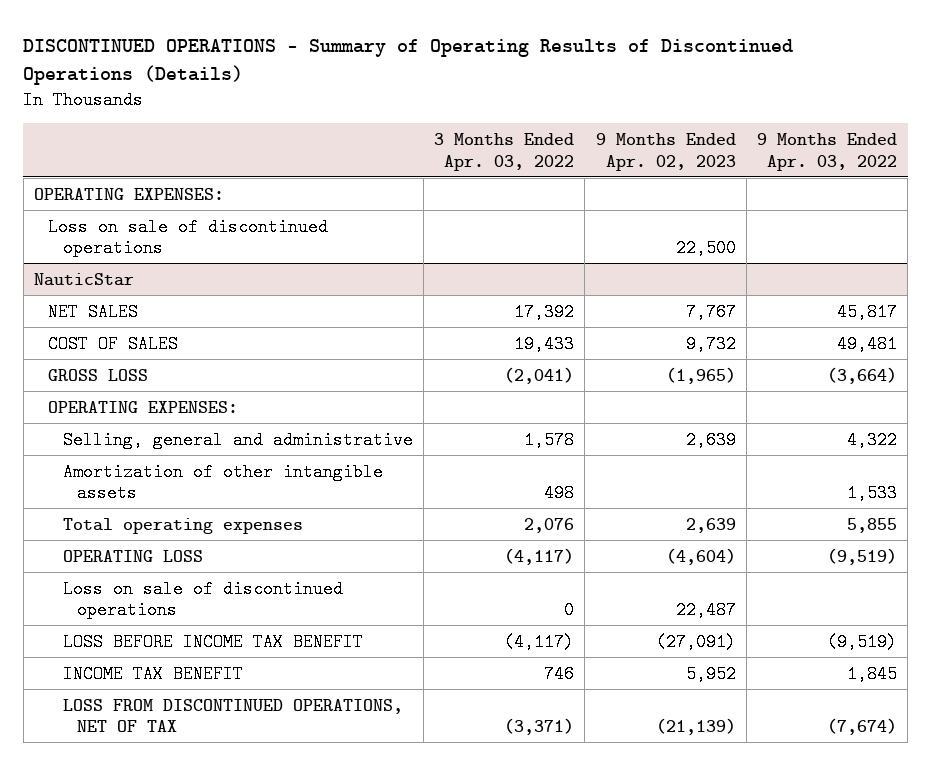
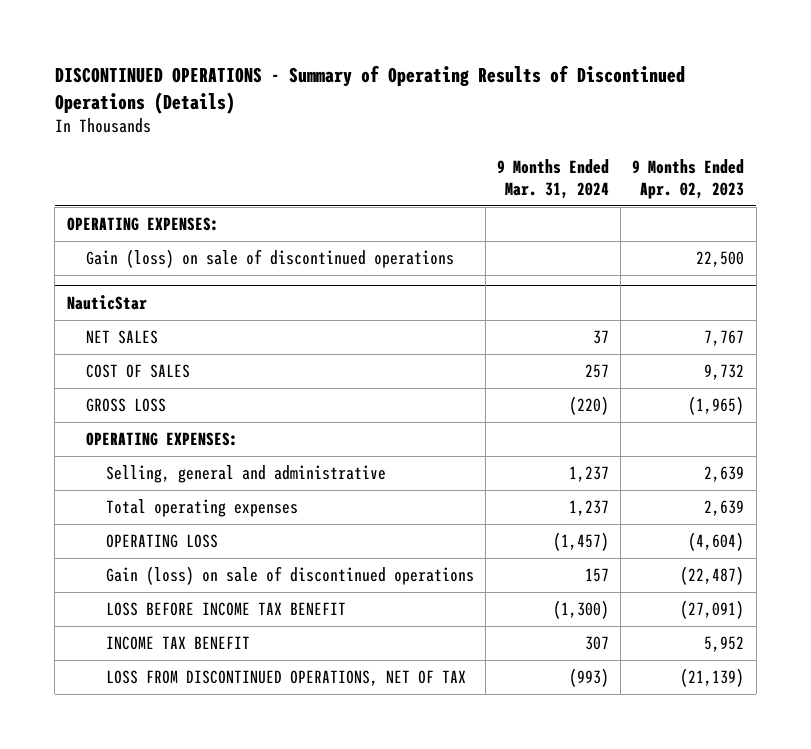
- | 3 Months Ended Apr. 03, 2022 | 9 Months Ended Apr. 02, 2023 | 9 Months Ended Apr. 03, 2022
+ | 9 Months Ended Mar. 31, 2024 | 9 Months Ended Apr. 02, 2023
- Loss on sale of discontinued operations | | 22,500 |
+ Gain (loss) on sale of discontinued operations | | 22,500
@ NauticStar
- Amortization of other intangible assets | 498 | | 1,533
- Loss on sale of discontinued operations | 0 | 22,487 |
+ Gain (loss) on sale of discontinued operations | 157 | (22,487)

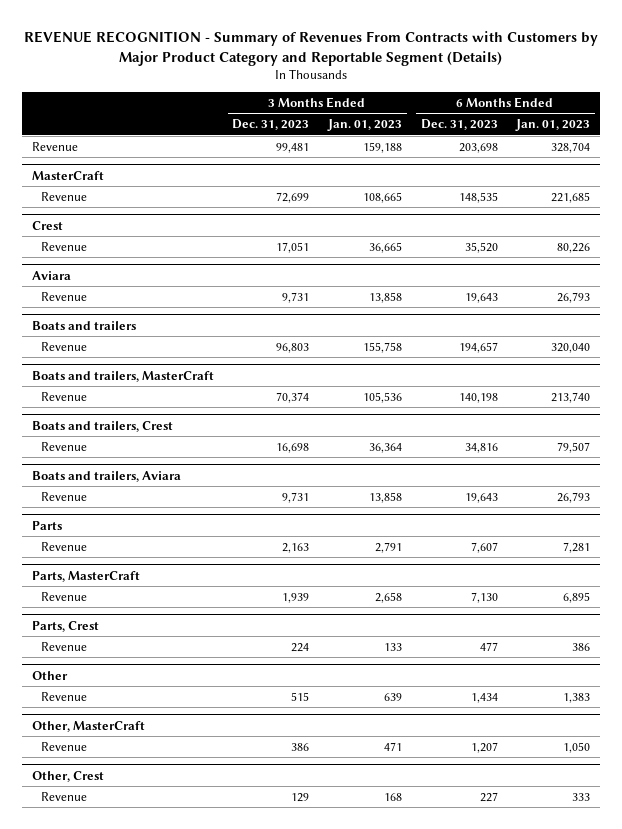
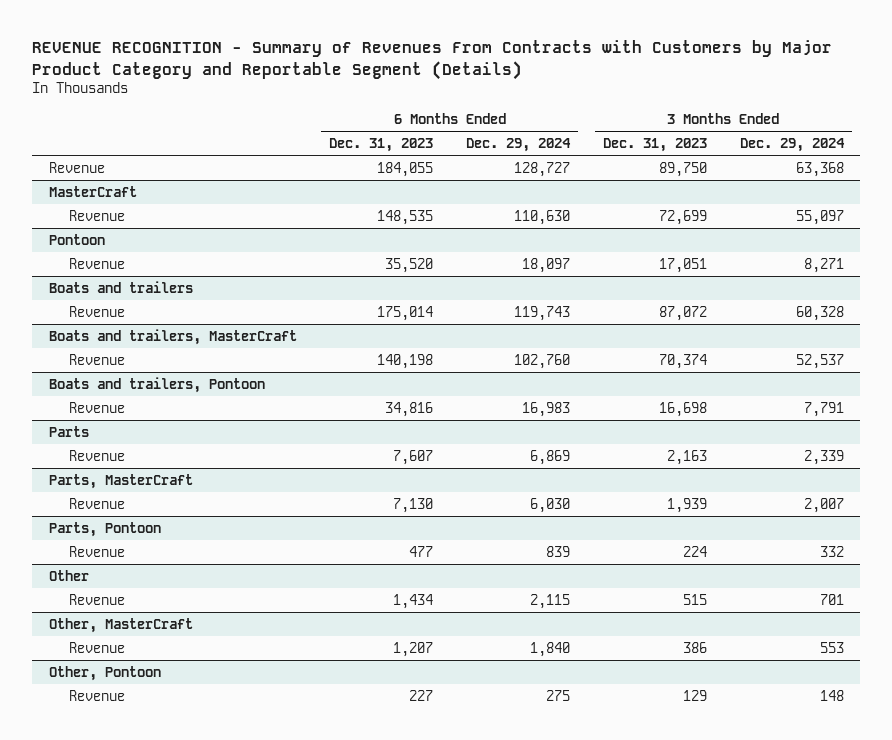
- | 3 Months Ended Dec. 31, 2023 | 3 Months Ended Jan. 01, 2023 | 6 Months Ended Dec. 31, 2023 | 6 Months Ended Jan. 01, 2023
+ | 6 Months Ended Dec. 31, 2023 | 6 Months Ended Dec. 29, 2024 | 3 Months Ended Dec. 31, 2023 | 3 Months Ended Dec. 29, 2024
- Revenue | 99,481 | 159,188 | 203,698 | 328,704
+ Revenue | 184,055 | 128,727 | 89,750 | 63,368
- Crest
+ Pontoon
- Aviara
- Revenue | 9,731 | 13,858 | 19,643 | 26,793
@ Boats and trailers
- Revenue | 96,803 | 155,758 | 194,657 | 320,040
+ Revenue | 175,014 | 119,743 | 87,072 | 60,328
- Boats and trailers, Crest
+ Boats and trailers, Pontoon
- Boats and trailers, Aviara
- Revenue | 9,731 | 13,858 | 19,643 | 26,793
- Parts, Crest
+ Parts, Pontoon
- Other, Crest
+ Other, Pontoon

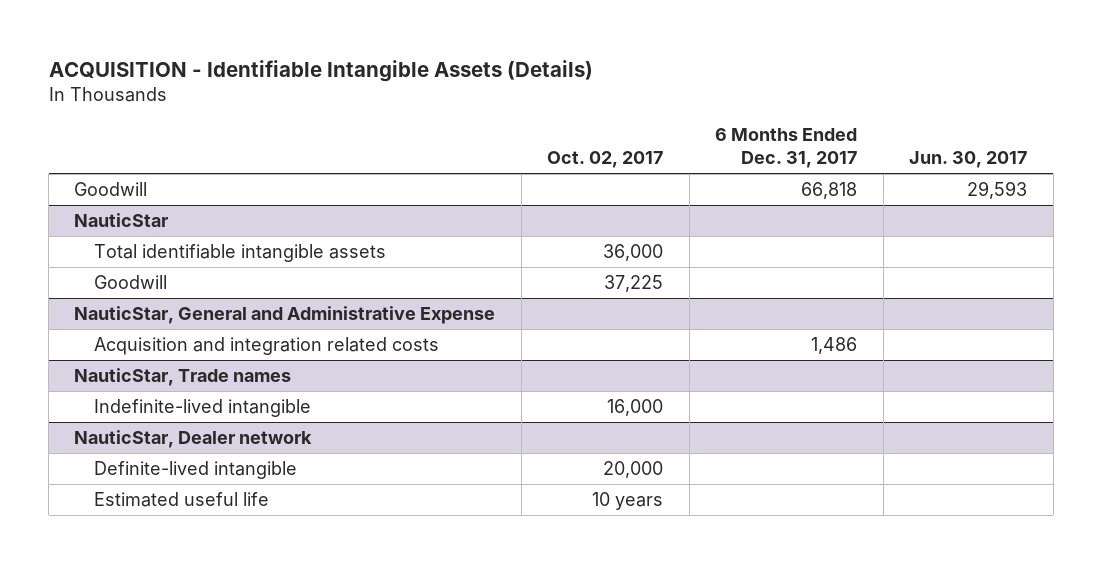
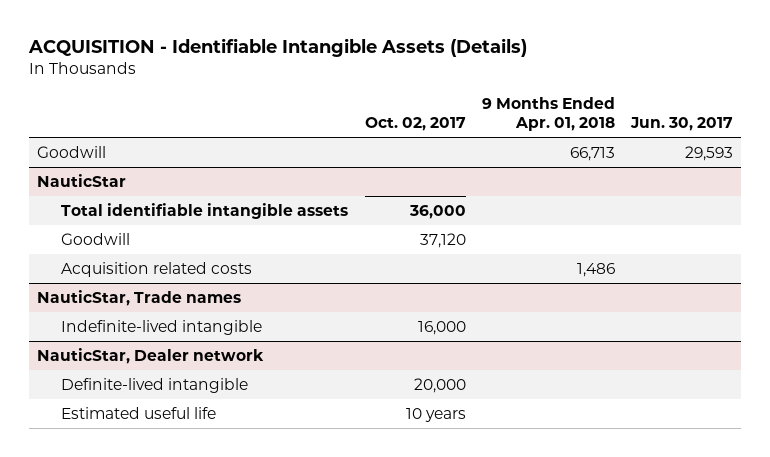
- | Oct. 02, 2017 | 6 Months Ended Dec. 31, 2017 | Jun. 30, 2017
+ | Oct. 02, 2017 | 9 Months Ended Apr. 01, 2018 | Jun. 30, 2017
@ NauticStar
- Goodwill | 37,225 | |
- NauticStar, General and Administrative Expense
- Acquisition and integration related costs | | 1,486 |
@ NauticStar
+ Goodwill | 37,120 | |
+ Acquisition related costs | | 1,486 |

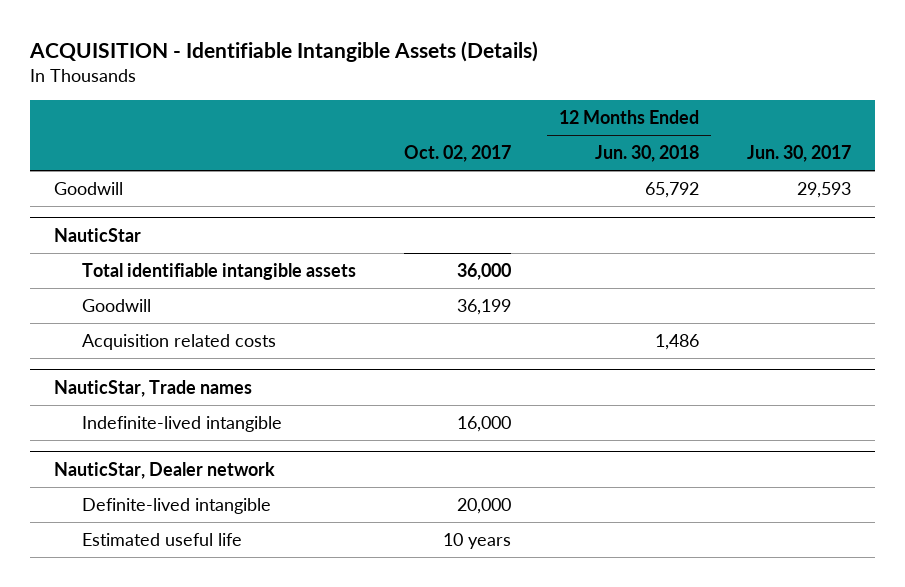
- | Oct. 02, 2017 | 9 Months Ended Apr. 01, 2018 | Jun. 30, 2017
+ | Oct. 02, 2017 | 12 Months Ended Jun. 30, 2018 | Jun. 30, 2017
@ NauticStar
- Goodwill | 37,120 | |
+ Goodwill | 36,199 | |

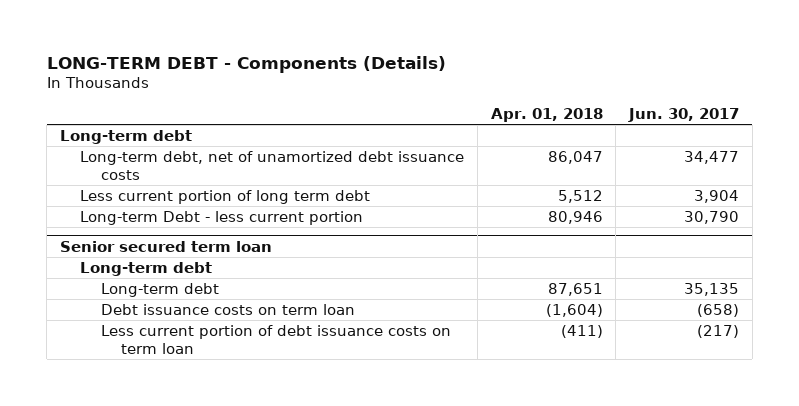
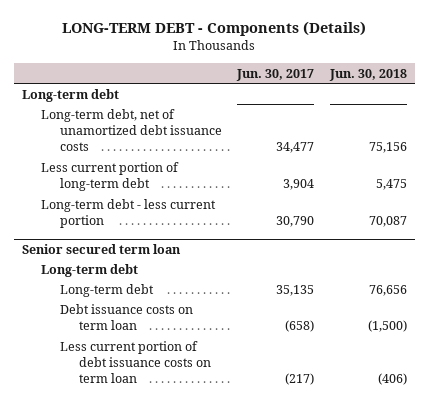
- | Apr. 01, 2018 | Jun. 30, 2017
+ | Jun. 30, 2017 | Jun. 30, 2018
- Less current portion of long term debt | 5,512 | 3,904
- Long-term Debt - less current portion | 80,946 | 30,790
+ Less current portion of long-term debt | 3,904 | 5,475
+ Long-term debt - less current portion | 30,790 | 70,087

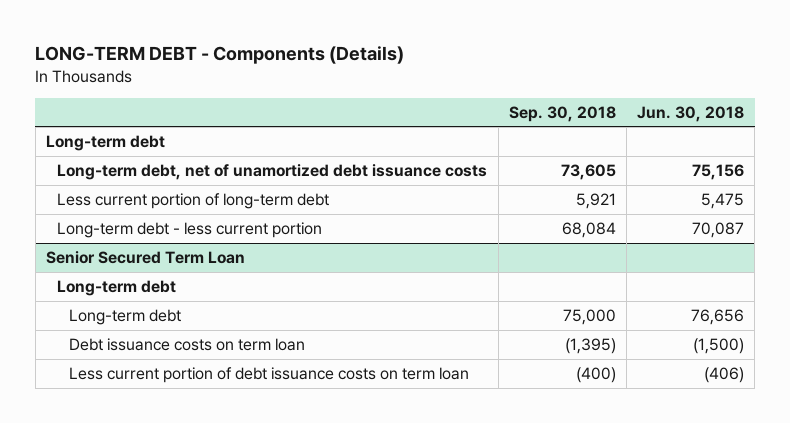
- | Jun. 30, 2017 | Jun. 30, 2018
+ | Sep. 30, 2018 | Jun. 30, 2018
- Senior secured term loan
+ Senior Secured Term Loan

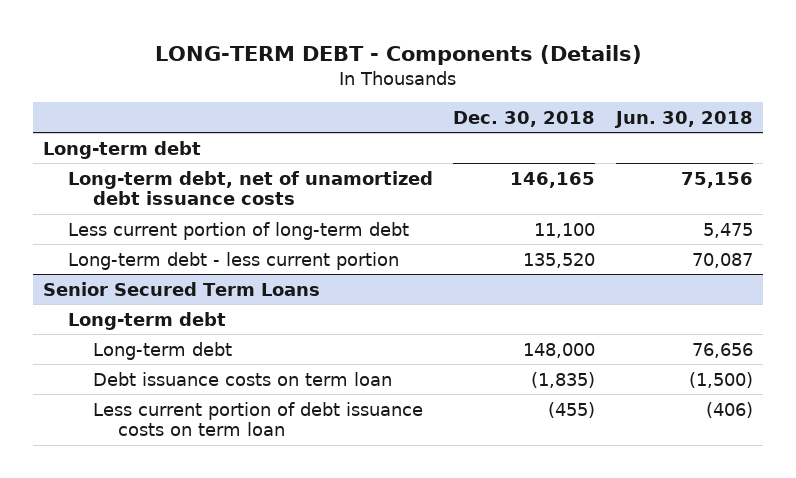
- | Sep. 30, 2018 | Jun. 30, 2018
+ | Dec. 30, 2018 | Jun. 30, 2018
- Senior Secured Term Loan
+ Senior Secured Term Loans

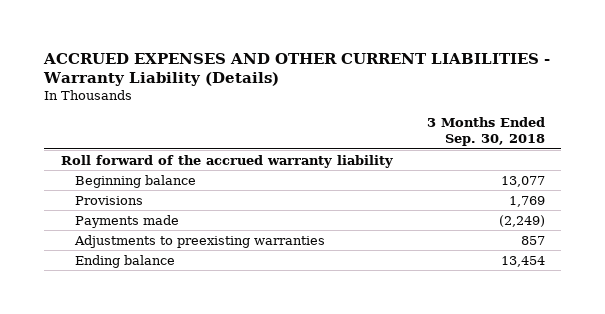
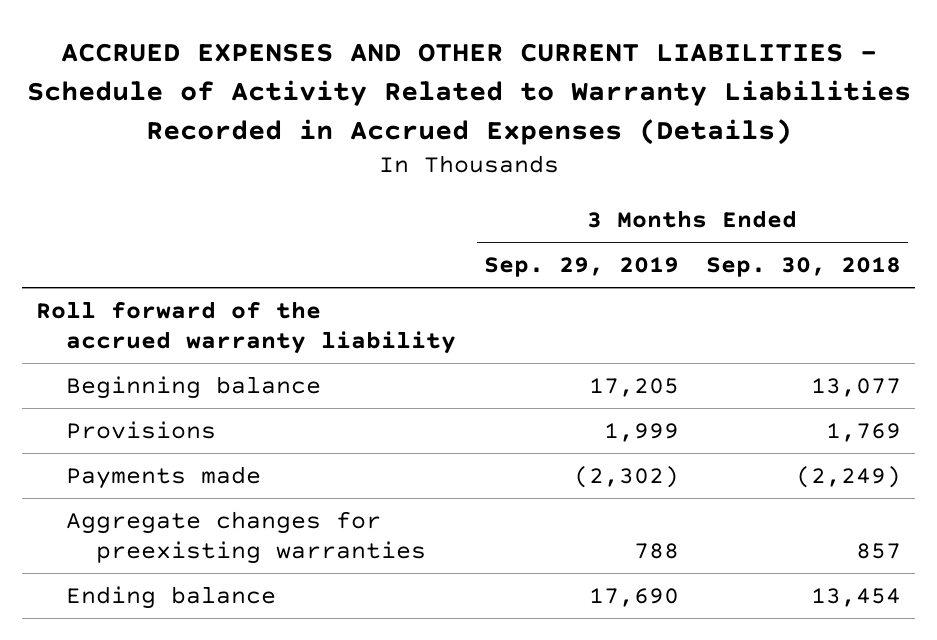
- ACCRUED EXPENSES AND OTHER CURRENT LIABILITIES - Warranty Liability (Details)
+ ACCRUED EXPENSES AND OTHER CURRENT LIABILITIES - Schedule of Activity Related to Warranty Liabilities Recorded in Accrued Expenses (Details)
- | 3 Months Ended Sep. 30, 2018
+ | 3 Months Ended Sep. 29, 2019 | 3 Months Ended Sep. 30, 2018
- Adjustments to preexisting warranties | 857
+ Aggregate changes for preexisting warranties | 788 | 857

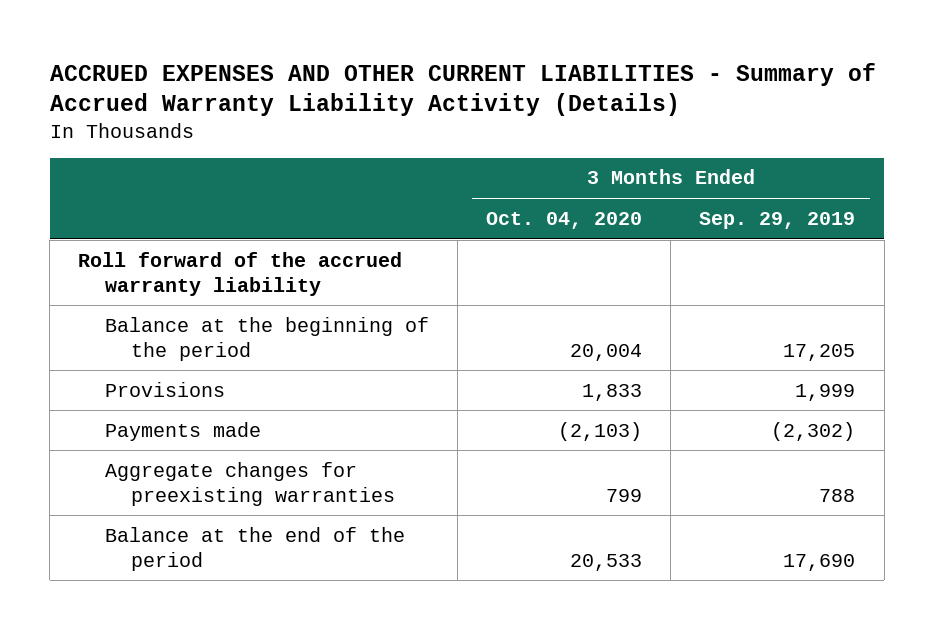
- ACCRUED EXPENSES AND OTHER CURRENT LIABILITIES - Schedule of Activity Related to Warranty Liabilities Recorded in Accrued Expenses (Details)
+ ACCRUED EXPENSES AND OTHER CURRENT LIABILITIES - Summary of Accrued Warranty Liability Activity (Details)
- | 3 Months Ended Sep. 29, 2019 | 3 Months Ended Sep. 30, 2018
+ | 3 Months Ended Oct. 04, 2020 | 3 Months Ended Sep. 29, 2019
- Beginning balance | 17,205 | 13,077
+ Balance at the beginning of the period | 20,004 | 17,205
- Ending balance | 17,690 | 13,454
+ Balance at the end of the period | 20,533 | 17,690

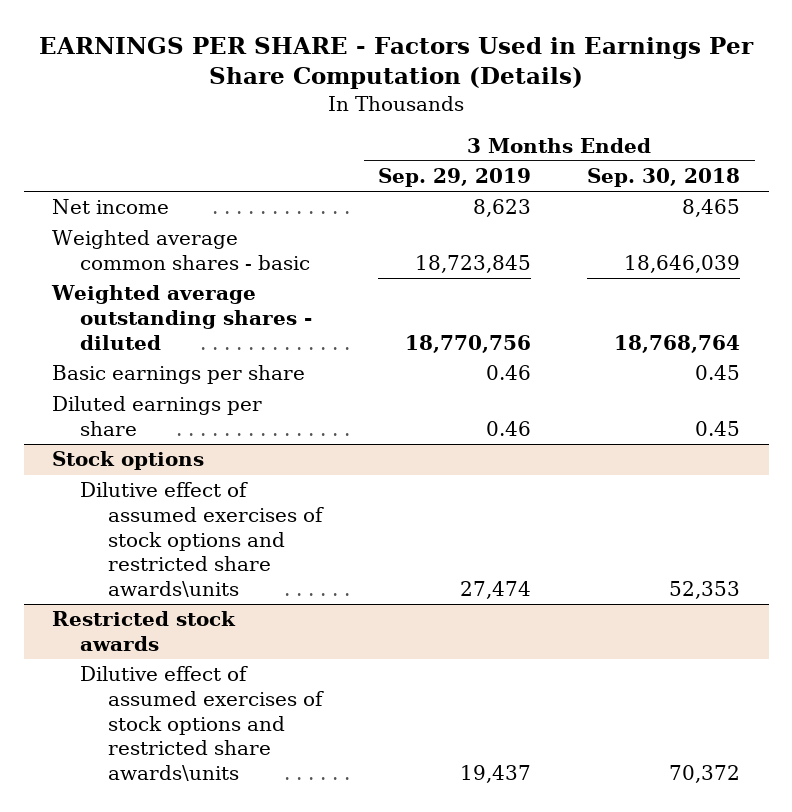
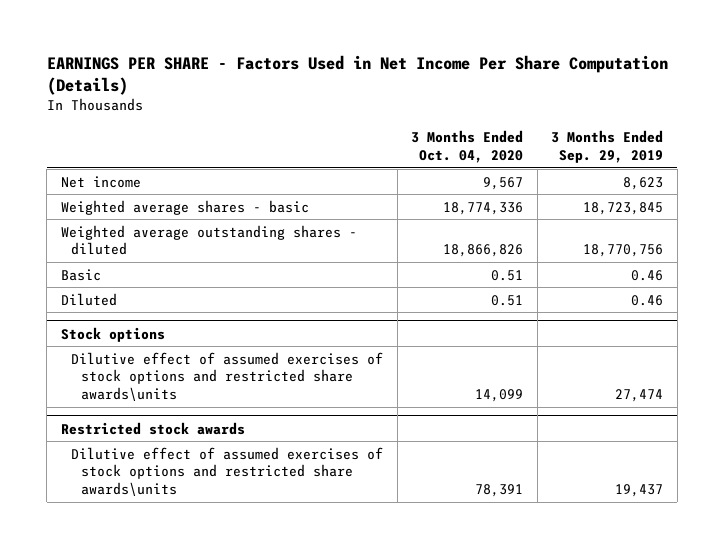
- EARNINGS PER SHARE - Factors Used in Earnings Per Share Computation (Details)
+ EARNINGS PER SHARE - Factors Used in Net Income Per Share Computation (Details)
- | 3 Months Ended Sep. 29, 2019 | 3 Months Ended Sep. 30, 2018
+ | 3 Months Ended Oct. 04, 2020 | 3 Months Ended Sep. 29, 2019
- Weighted average common shares - basic | 18,723,845 | 18,646,039
+ Weighted average shares - basic | 18,774,336 | 18,723,845
- Basic earnings per share | 0.46 | 0.45
- Diluted earnings per share | 0.46 | 0.45
+ Basic | 0.51 | 0.46
+ Diluted | 0.51 | 0.46

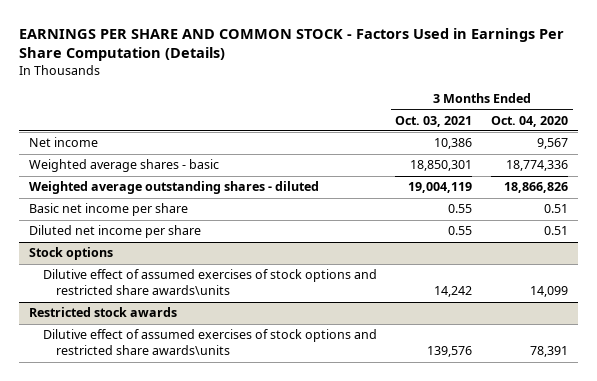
- EARNINGS PER SHARE - Factors Used in Net Income Per Share Computation (Details)
+ EARNINGS PER SHARE AND COMMON STOCK - Factors Used in Earnings Per Share Computation (Details)
- | 3 Months Ended Oct. 04, 2020 | 3 Months Ended Sep. 29, 2019
+ | 3 Months Ended Oct. 03, 2021 | 3 Months Ended Oct. 04, 2020
- Basic | 0.51 | 0.46
- Diluted | 0.51 | 0.46
+ Basic net income per share | 0.55 | 0.51
+ Diluted net income per share | 0.55 | 0.51

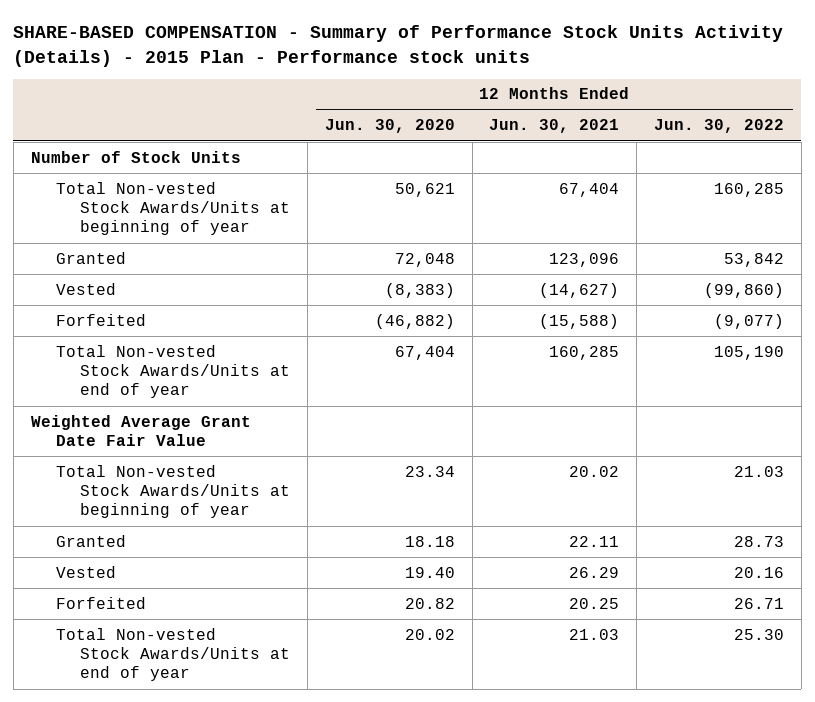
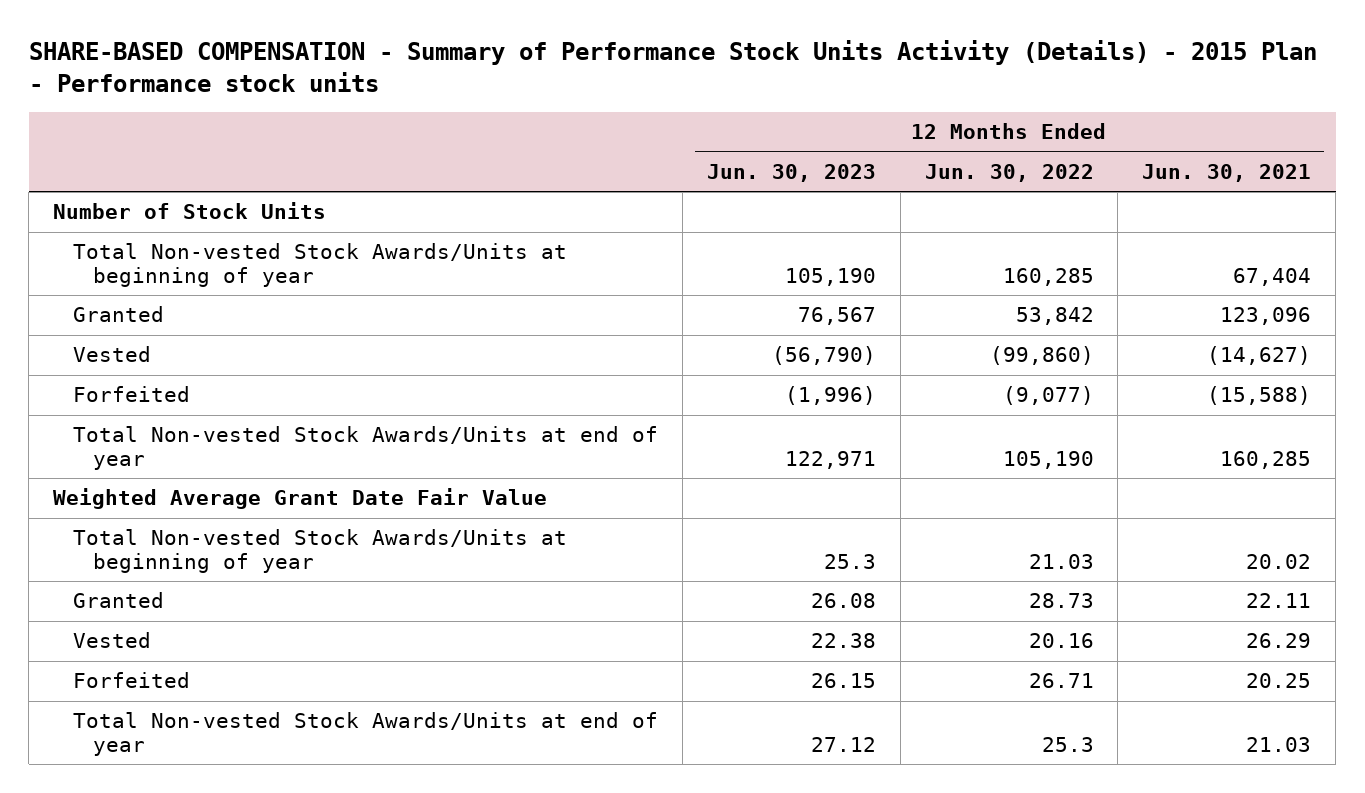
- | 12 Months Ended Jun. 30, 2020 | 12 Months Ended Jun. 30, 2021 | 12 Months Ended Jun. 30, 2022
+ | 12 Months Ended Jun. 30, 2023 | 12 Months Ended Jun. 30, 2022 | 12 Months Ended Jun. 30, 2021
- Total Non-vested Stock Awards/Units at end of year | 20.02 | 21.03 | 25.30
+ Total Non-vested Stock Awards/Units at end of year | 27.12 | 25.3 | 21.03

